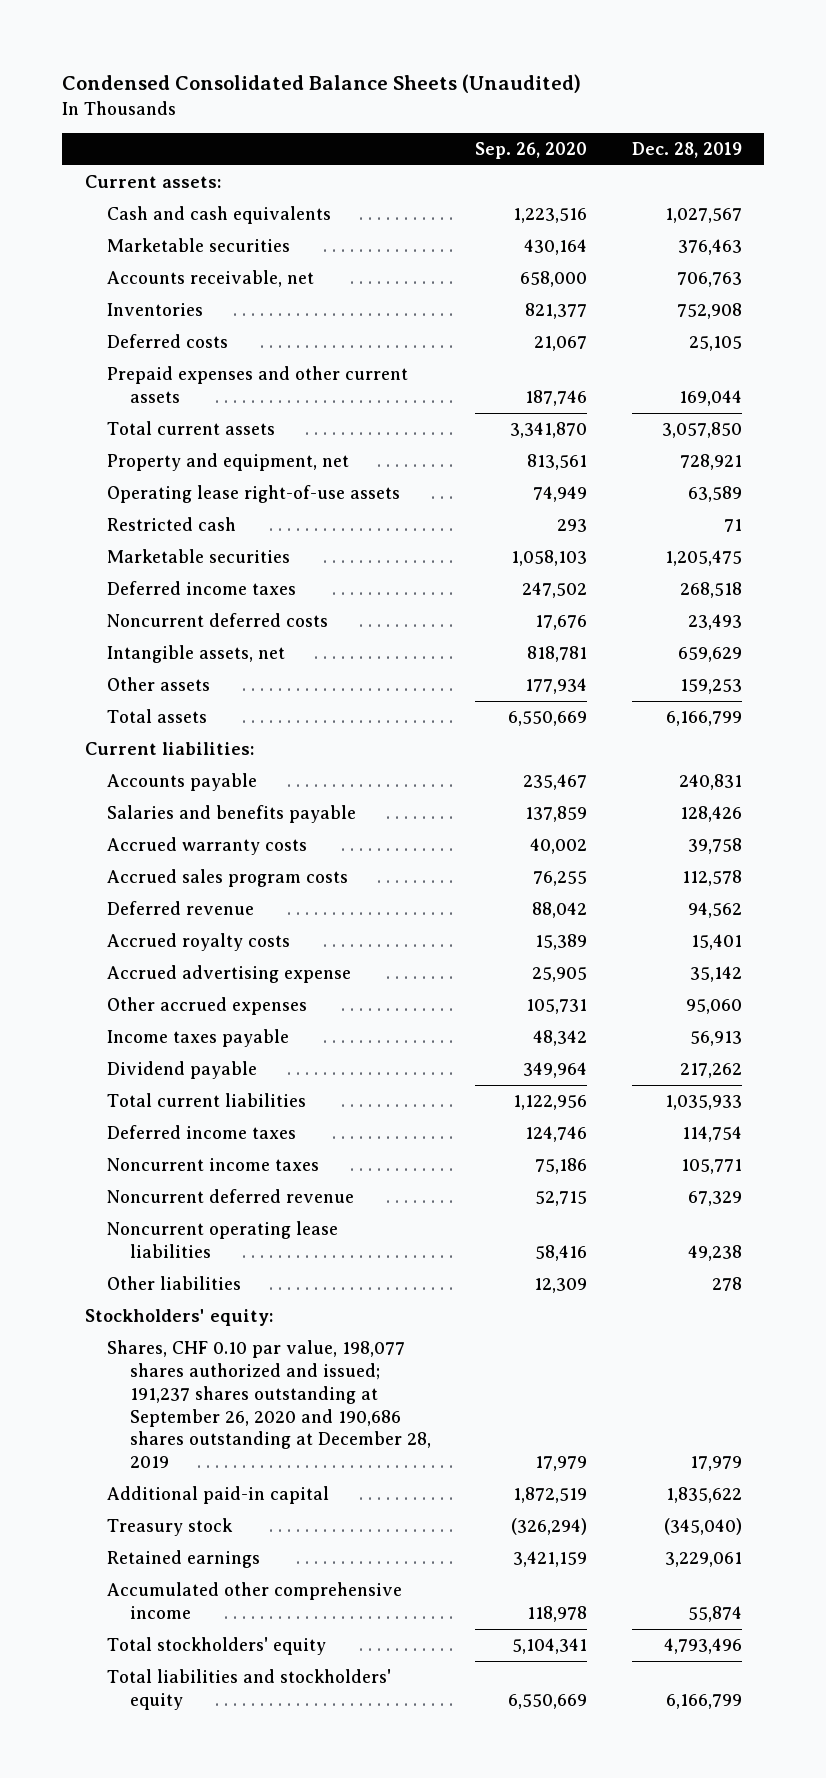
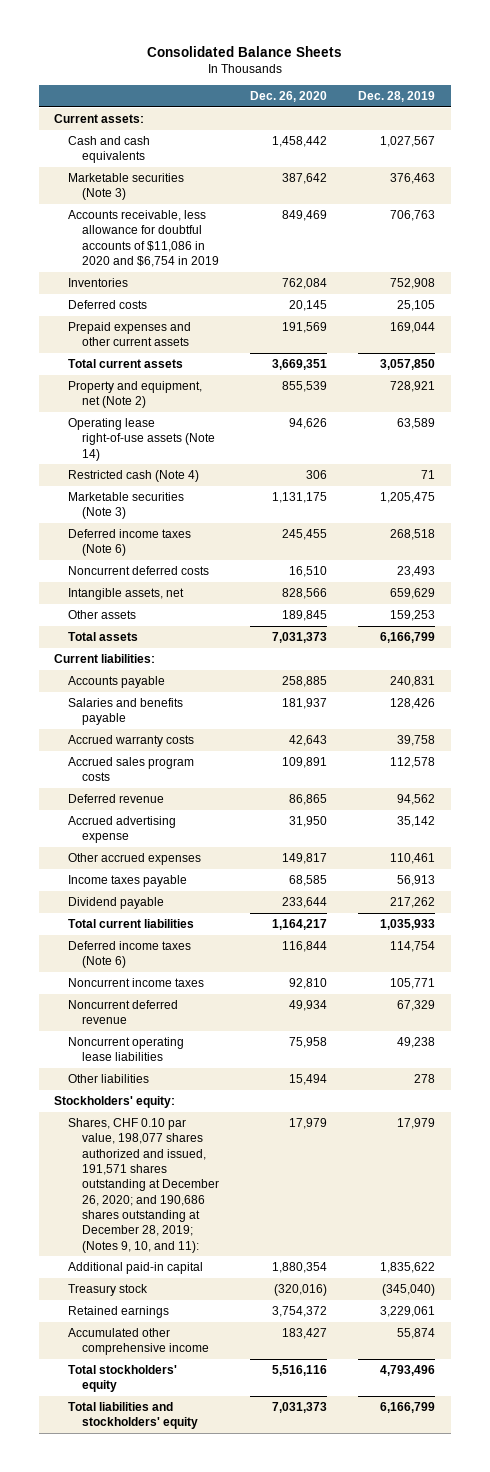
- Condensed Consolidated Balance Sheets (Unaudited)
+ Consolidated Balance Sheets
- | Sep. 26, 2020 | Dec. 28, 2019
+ | Dec. 26, 2020 | Dec. 28, 2019
- Marketable securities | 430,164 | 376,463
- Accounts receivable, net | 658,000 | 706,763
+ Marketable securities (Note 3) | 387,642 | 376,463
+ Accounts receivable, less allowance for doubtful accounts of $11,086 in 2020 and $6,754 in 2019 | 849,469 | 706,763
- Property and equipment, net | 813,561 | 728,921
- Operating lease right-of-use assets | 74,949 | 63,589
- Restricted cash | 293 | 71
- Marketable securities | 1,058,103 | 1,205,475
- Deferred income taxes | 247,502 | 268,518
+ Property and equipment, net (Note 2) | 855,539 | 728,921
+ Operating lease right-of-use assets (Note 14) | 94,626 | 63,589
+ Restricted cash (Note 4) | 306 | 71
+ Marketable securities (Note 3) | 1,131,175 | 1,205,475
+ Deferred income taxes (Note 6) | 245,455 | 268,518
- Accrued royalty costs | 15,389 | 15,401
- Other accrued expenses | 105,731 | 95,060
+ Other accrued expenses | 149,817 | 110,461
- Deferred income taxes | 124,746 | 114,754
+ Deferred income taxes (Note 6) | 116,844 | 114,754
- Shares, CHF 0.10 par value, 198,077 shares authorized and issued; 191,237 shares outstanding at September 26, 2020 and 190,686 shares outstanding at December 28, 2019 | 17,979 | 17,979
+ Shares, CHF 0.10 par value, 198,077 shares authorized and issued, 191,571 shares outstanding at December 26, 2020; and 190,686 shares outstanding at December 28, 2019; (Notes 9, 10, and 11): | 17,979 | 17,979

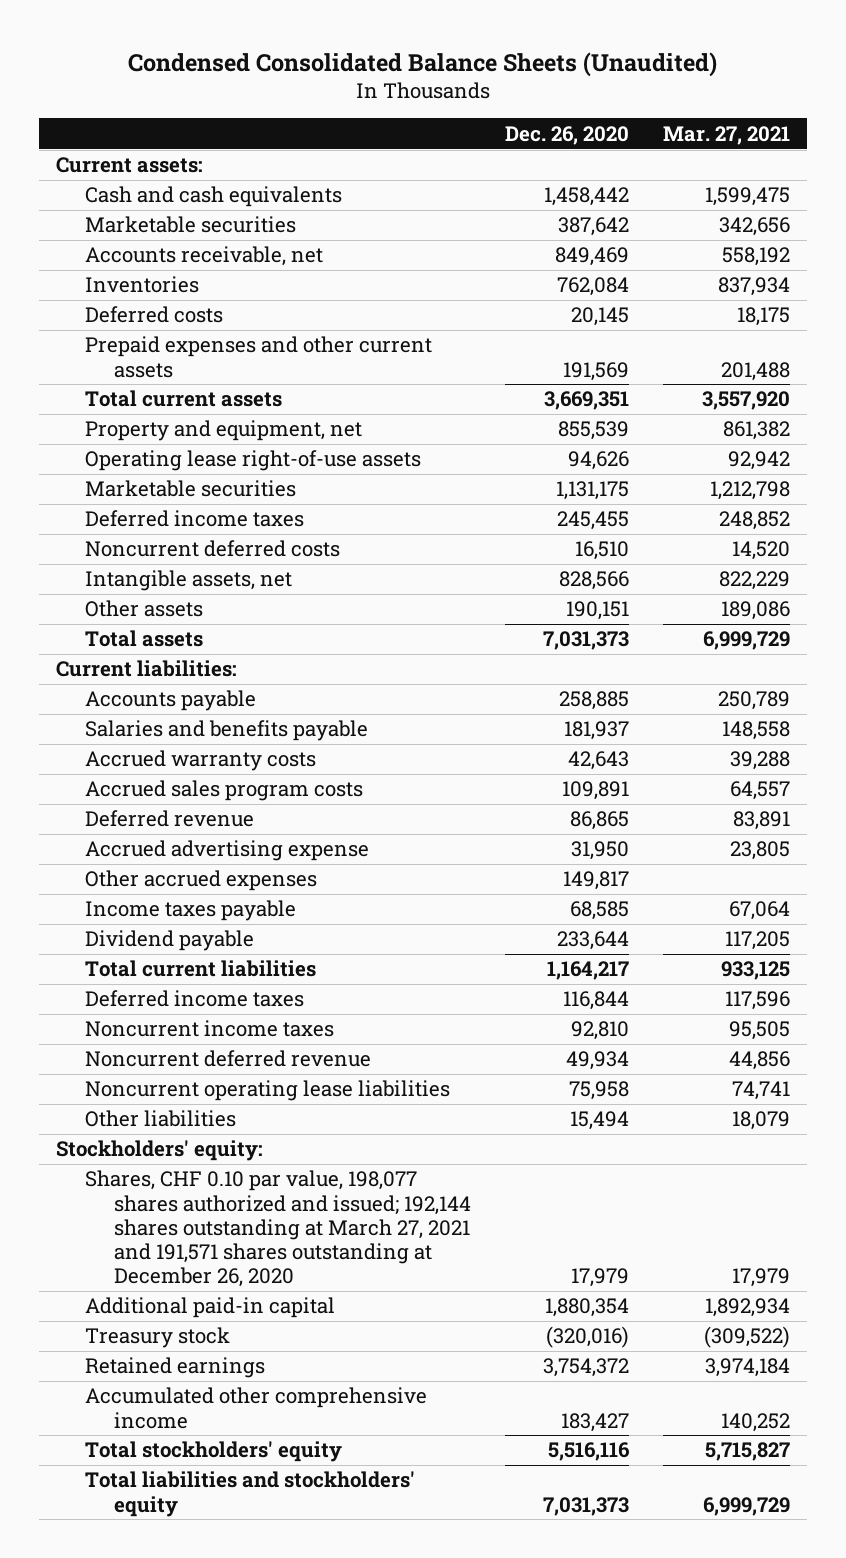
- Consolidated Balance Sheets
+ Condensed Consolidated Balance Sheets (Unaudited)
- | Dec. 26, 2020 | Dec. 28, 2019
+ | Dec. 26, 2020 | Mar. 27, 2021
- Marketable securities (Note 3) | 387,642 | 376,463
- Accounts receivable, less allowance for doubtful accounts of $11,086 in 2020 and $6,754 in 2019 | 849,469 | 706,763
+ Marketable securities | 387,642 | 342,656
+ Accounts receivable, net | 849,469 | 558,192
- Property and equipment, net (Note 2) | 855,539 | 728,921
- Operating lease right-of-use assets (Note 14) | 94,626 | 63,589
- Restricted cash (Note 4) | 306 | 71
- Marketable securities (Note 3) | 1,131,175 | 1,205,475
- Deferred income taxes (Note 6) | 245,455 | 268,518
+ Property and equipment, net | 855,539 | 861,382
+ Operating lease right-of-use assets | 94,626 | 92,942
+ Marketable securities | 1,131,175 | 1,212,798
+ Deferred income taxes | 245,455 | 248,852
- Other assets | 189,845 | 159,253
+ Other assets | 190,151 | 189,086
- Deferred income taxes (Note 6) | 116,844 | 114,754
+ Deferred income taxes | 116,844 | 117,596
- Shares, CHF 0.10 par value, 198,077 shares authorized and issued, 191,571 shares outstanding at December 26, 2020; and 190,686 shares outstanding at December 28, 2019; (Notes 9, 10, and 11): | 17,979 | 17,979
+ Shares, CHF 0.10 par value, 198,077 shares authorized and issued; 192,144 shares outstanding at March 27, 2021 and 191,571 shares outstanding at December 26, 2020 | 17,979 | 17,979

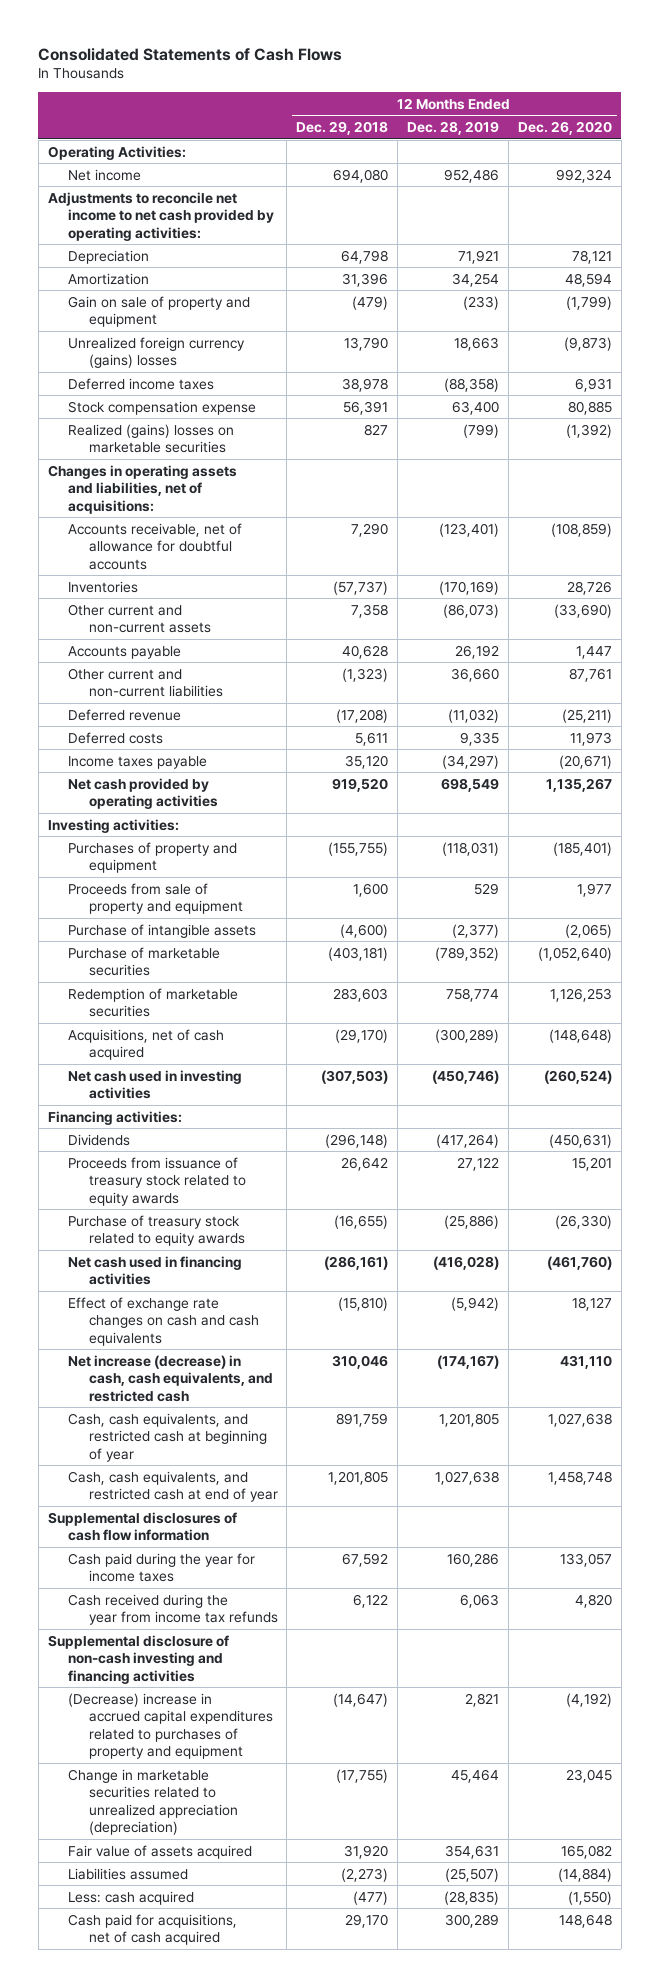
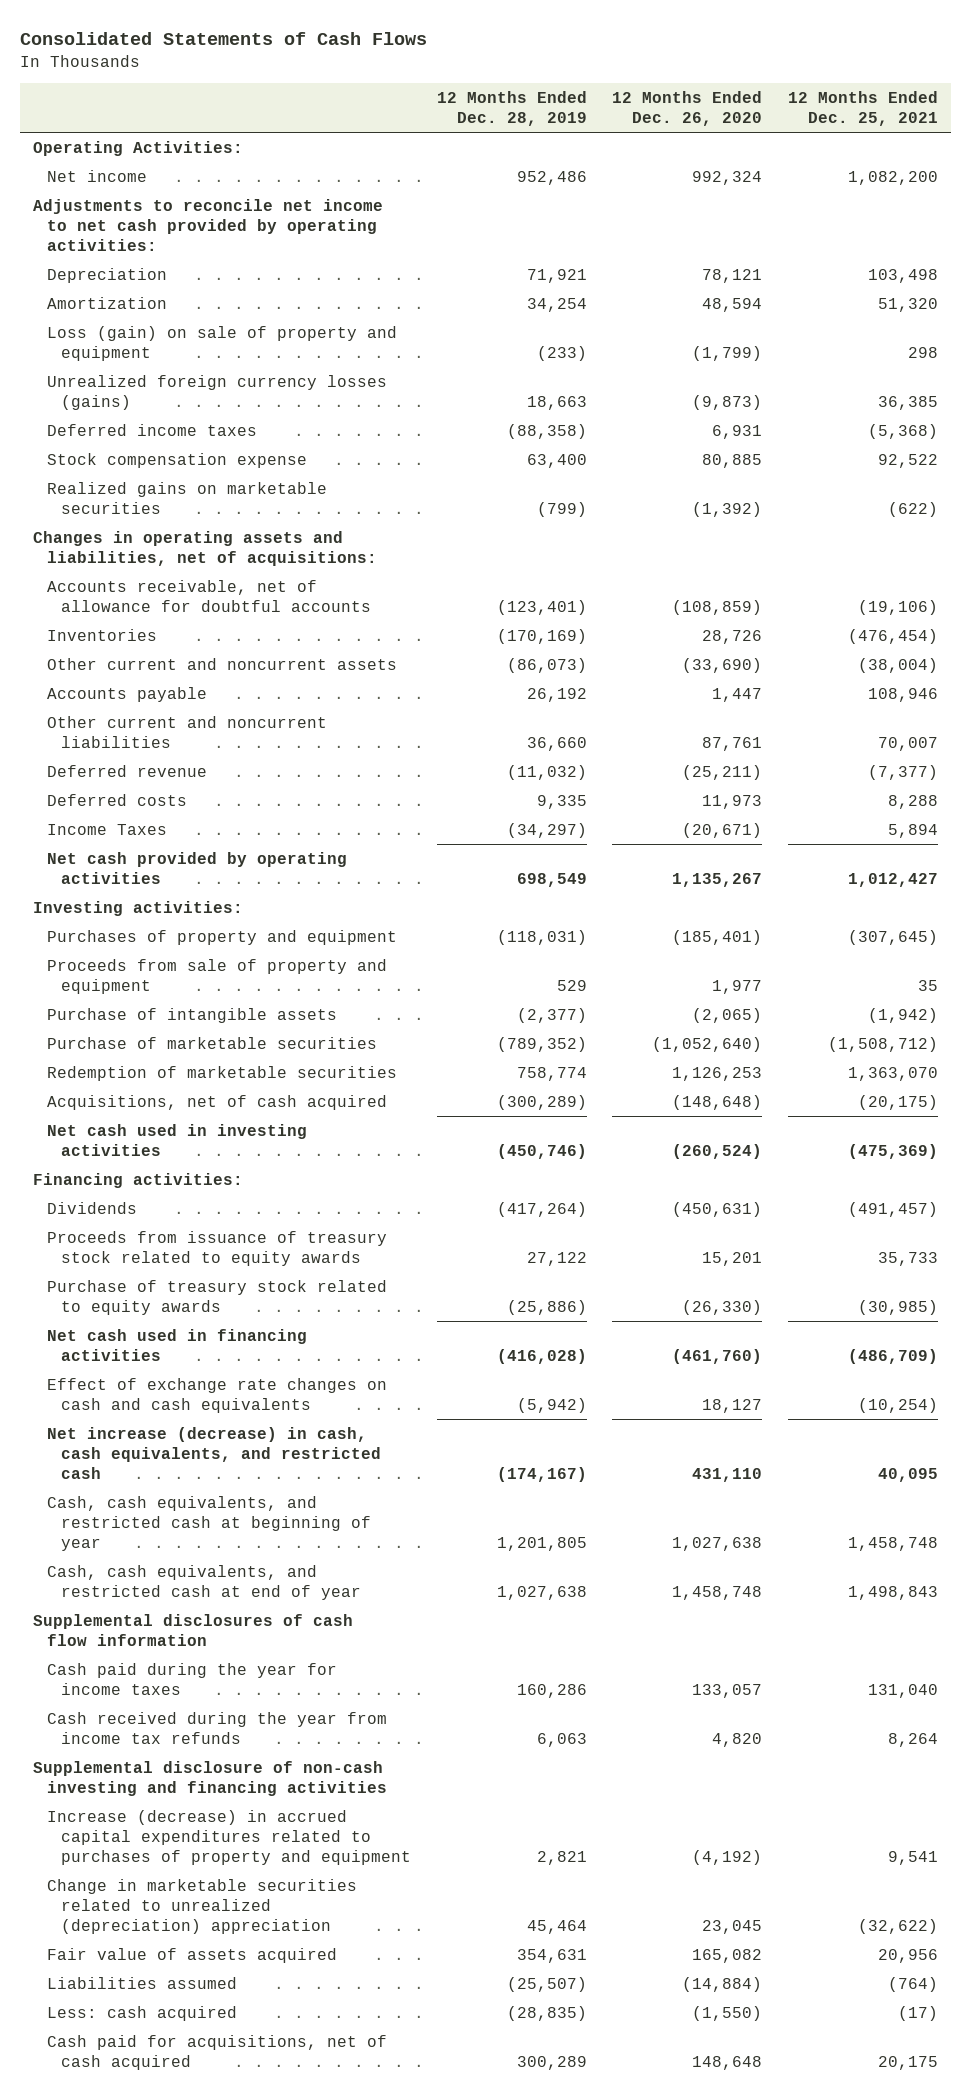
- | 12 Months Ended Dec. 29, 2018 | 12 Months Ended Dec. 28, 2019 | 12 Months Ended Dec. 26, 2020
+ | 12 Months Ended Dec. 28, 2019 | 12 Months Ended Dec. 26, 2020 | 12 Months Ended Dec. 25, 2021
- Gain on sale of property and equipment | (479) | (233) | (1,799)
- Unrealized foreign currency (gains) losses | 13,790 | 18,663 | (9,873)
+ Loss (gain) on sale of property and equipment | (233) | (1,799) | 298
+ Unrealized foreign currency losses (gains) | 18,663 | (9,873) | 36,385
- Realized (gains) losses on marketable securities | 827 | (799) | (1,392)
+ Realized gains on marketable securities | (799) | (1,392) | (622)
- Other current and non-current assets | 7,358 | (86,073) | (33,690)
+ Other current and noncurrent assets | (86,073) | (33,690) | (38,004)
- Other current and non-current liabilities | (1,323) | 36,660 | 87,761
+ Other current and noncurrent liabilities | 36,660 | 87,761 | 70,007
- Income taxes payable | 35,120 | (34,297) | (20,671)
+ Income Taxes | (34,297) | (20,671) | 5,894
- (Decrease) increase in accrued capital expenditures related to purchases of property and equipment | (14,647) | 2,821 | (4,192)
- Change in marketable securities related to unrealized appreciation (depreciation) | (17,755) | 45,464 | 23,045
+ Increase (decrease) in accrued capital expenditures related to purchases of property and equipment | 2,821 | (4,192) | 9,541
+ Change in marketable securities related to unrealized (depreciation) appreciation | 45,464 | 23,045 | (32,622)

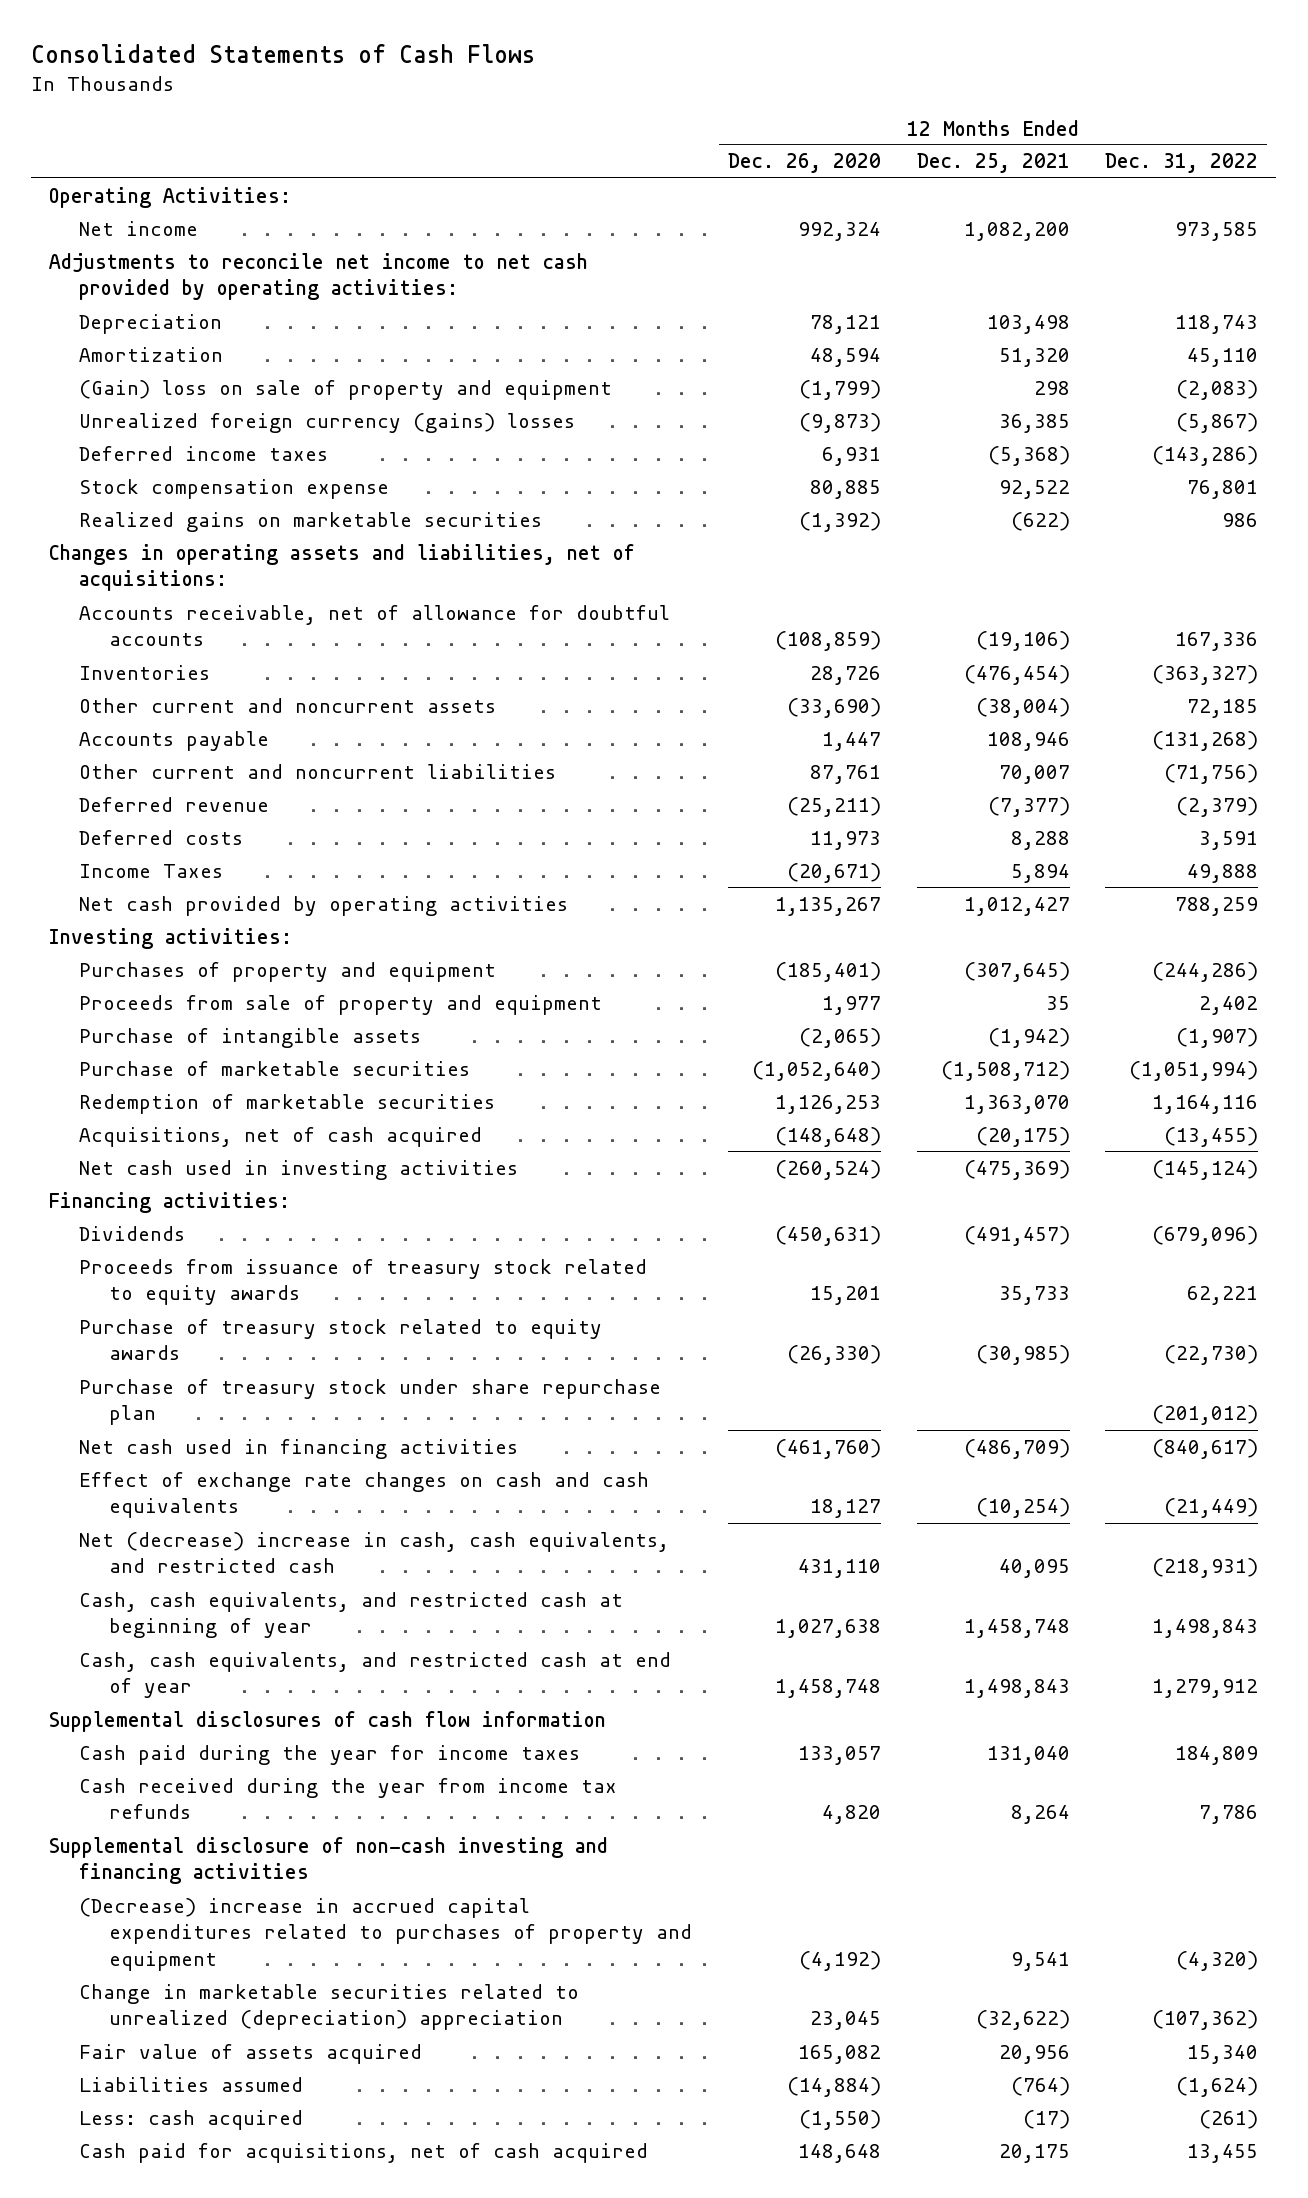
- | 12 Months Ended Dec. 28, 2019 | 12 Months Ended Dec. 26, 2020 | 12 Months Ended Dec. 25, 2021
+ | 12 Months Ended Dec. 26, 2020 | 12 Months Ended Dec. 25, 2021 | 12 Months Ended Dec. 31, 2022
- Loss (gain) on sale of property and equipment | (233) | (1,799) | 298
- Unrealized foreign currency losses (gains) | 18,663 | (9,873) | 36,385
+ (Gain) loss on sale of property and equipment | (1,799) | 298 | (2,083)
+ Unrealized foreign currency (gains) losses | (9,873) | 36,385 | (5,867)
+ Purchase of treasury stock under share repurchase plan | | | (201,012)
- Net increase (decrease) in cash, cash equivalents, and restricted cash | (174,167) | 431,110 | 40,095
+ Net (decrease) increase in cash, cash equivalents, and restricted cash | 431,110 | 40,095 | (218,931)
- Increase (decrease) in accrued capital expenditures related to purchases of property and equipment | 2,821 | (4,192) | 9,541
+ (Decrease) increase in accrued capital expenditures related to purchases of property and equipment | (4,192) | 9,541 | (4,320)

